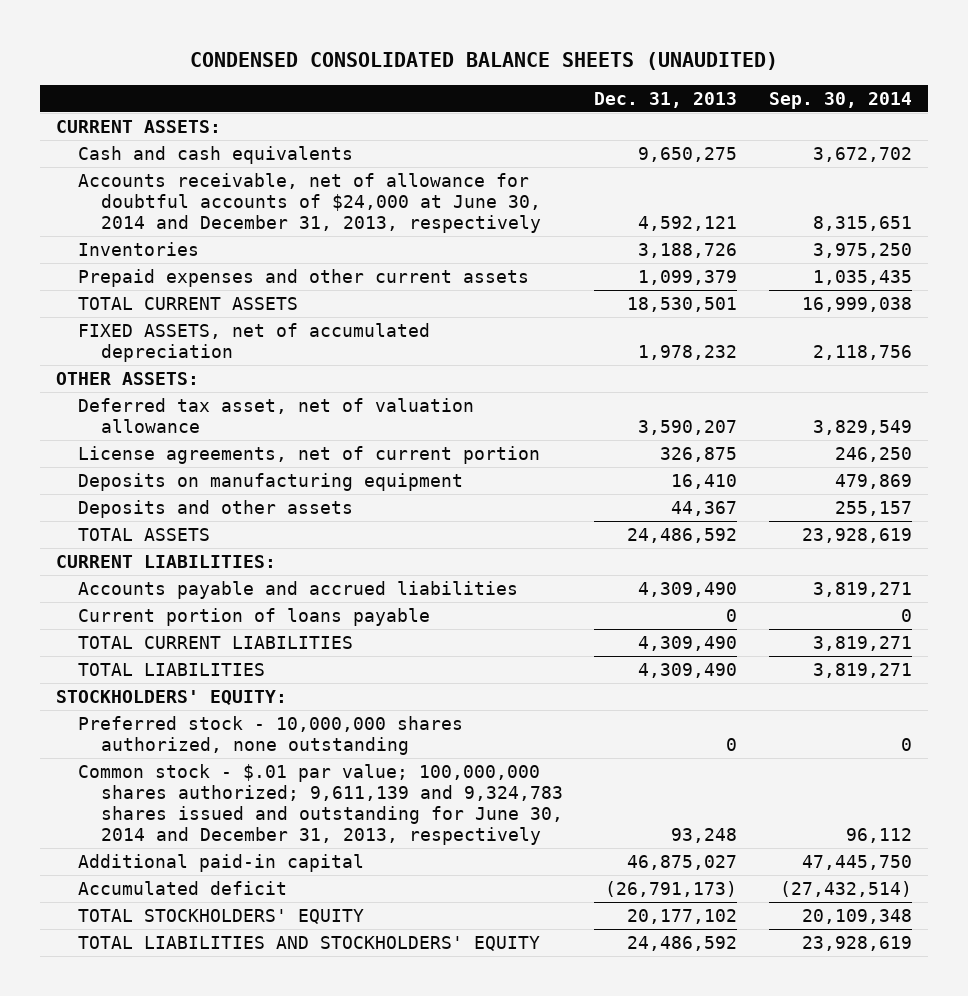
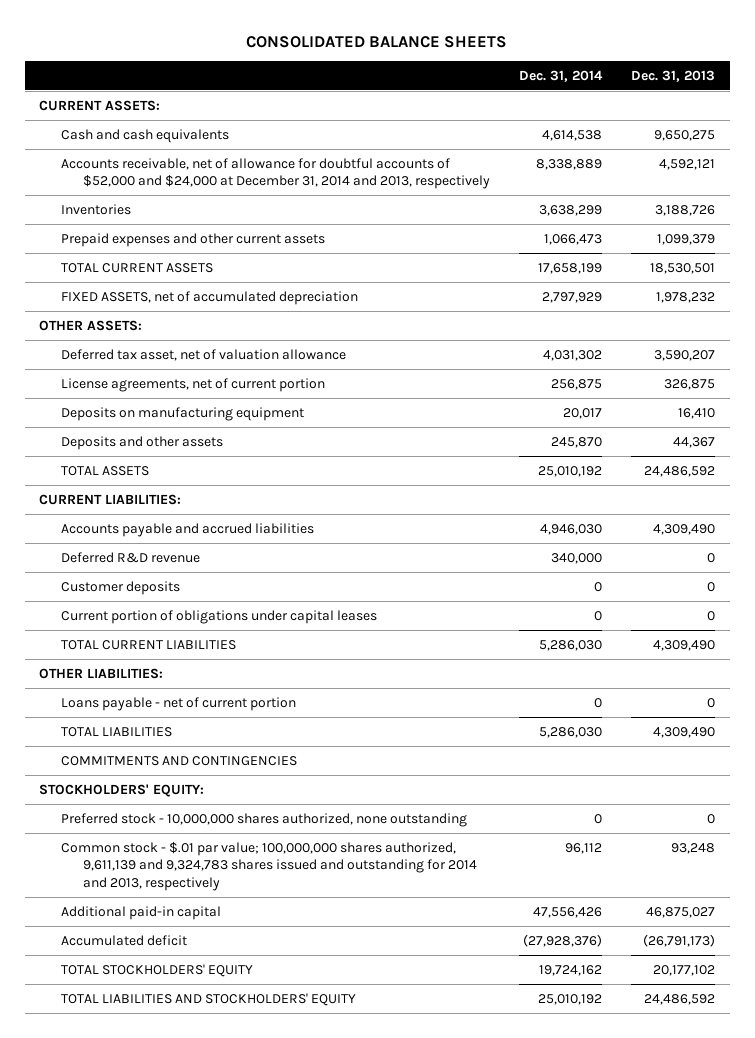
- CONDENSED CONSOLIDATED BALANCE SHEETS (UNAUDITED)
+ CONSOLIDATED BALANCE SHEETS
- | Dec. 31, 2013 | Sep. 30, 2014
+ | Dec. 31, 2014 | Dec. 31, 2013
- Accounts receivable, net of allowance for doubtful accounts of $24,000 at June 30, 2014 and December 31, 2013, respectively | 4,592,121 | 8,315,651
+ Accounts receivable, net of allowance for doubtful accounts of $52,000 and $24,000 at December 31, 2014 and 2013, respectively | 8,338,889 | 4,592,121
- Current portion of loans payable | 0 | 0
+ Deferred R&D revenue | 340,000 | 0
+ Customer deposits | 0 | 0
+ Current portion of obligations under capital leases | 0 | 0
+ OTHER LIABILITIES:
+ Loans payable - net of current portion | 0 | 0
+ COMMITMENTS AND CONTINGENCIES
- Common stock - $.01 par value; 100,000,000 shares authorized; 9,611,139 and 9,324,783 shares issued and outstanding for June 30, 2014 and December 31, 2013, respectively | 93,248 | 96,112
+ Common stock - $.01 par value; 100,000,000 shares authorized, 9,611,139 and 9,324,783 shares issued and outstanding for 2014 and 2013, respectively | 96,112 | 93,248

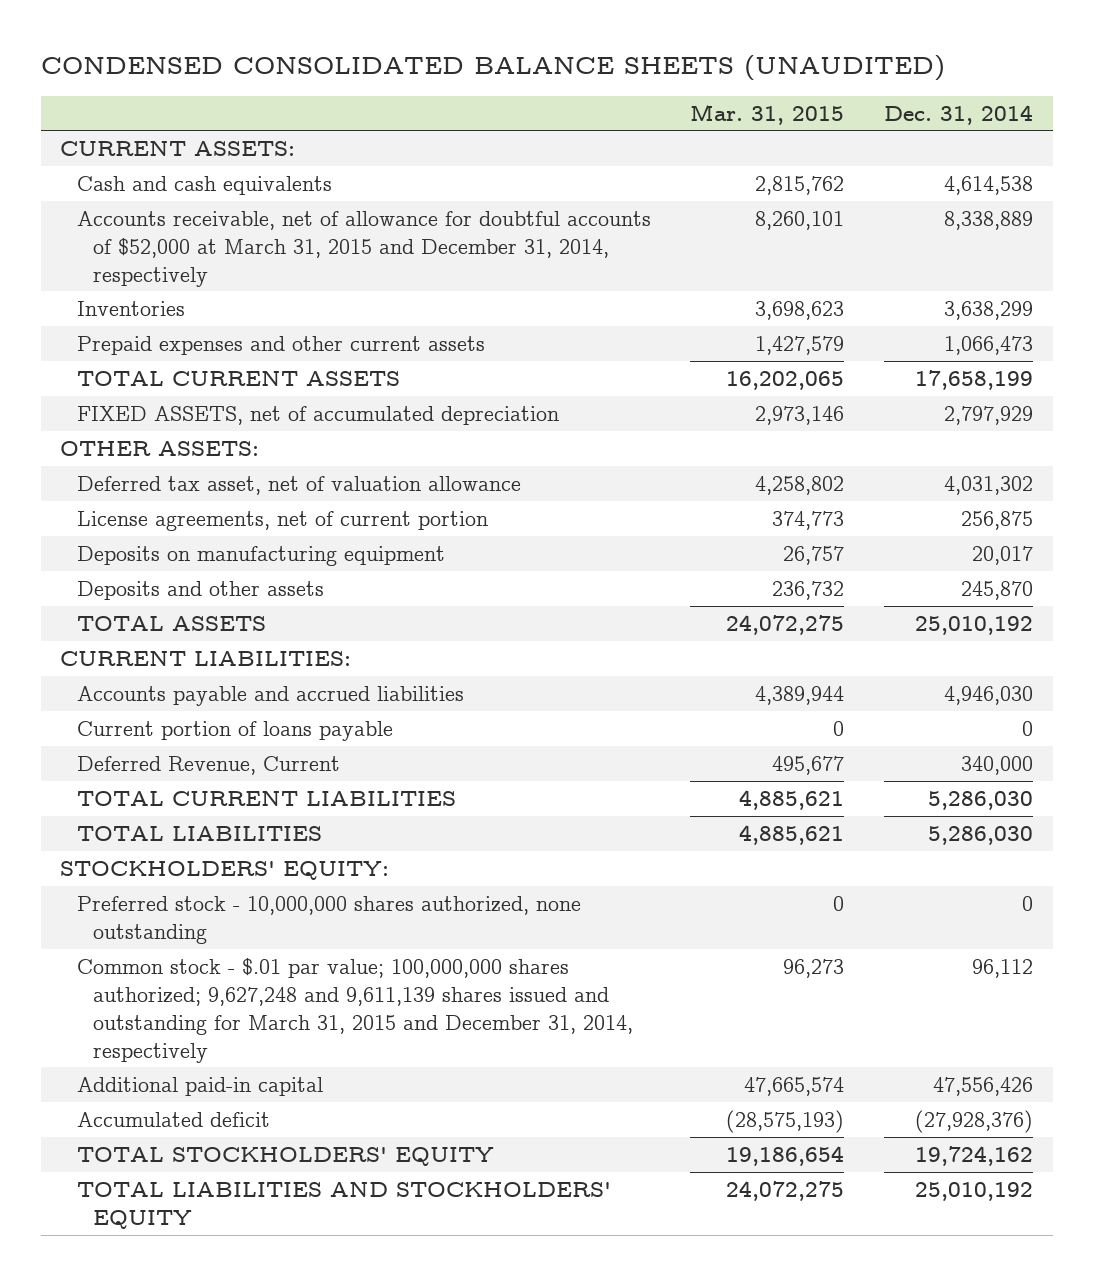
- CONSOLIDATED BALANCE SHEETS
+ CONDENSED CONSOLIDATED BALANCE SHEETS (UNAUDITED)
- | Dec. 31, 2014 | Dec. 31, 2013
+ | Mar. 31, 2015 | Dec. 31, 2014
- Accounts receivable, net of allowance for doubtful accounts of $52,000 and $24,000 at December 31, 2014 and 2013, respectively | 8,338,889 | 4,592,121
+ Accounts receivable, net of allowance for doubtful accounts of $52,000 at March 31, 2015 and December 31, 2014, respectively | 8,260,101 | 8,338,889
- Deferred R&D revenue | 340,000 | 0
- Customer deposits | 0 | 0
- Current portion of obligations under capital leases | 0 | 0
+ Current portion of loans payable | 0 | 0
+ Deferred Revenue, Current | 495,677 | 340,000
- OTHER LIABILITIES:
- Loans payable - net of current portion | 0 | 0
- COMMITMENTS AND CONTINGENCIES
- Common stock - $.01 par value; 100,000,000 shares authorized, 9,611,139 and 9,324,783 shares issued and outstanding for 2014 and 2013, respectively | 96,112 | 93,248
+ Common stock - $.01 par value; 100,000,000 shares authorized; 9,627,248 and 9,611,139 shares issued and outstanding for March 31, 2015 and December 31, 2014, respectively | 96,273 | 96,112

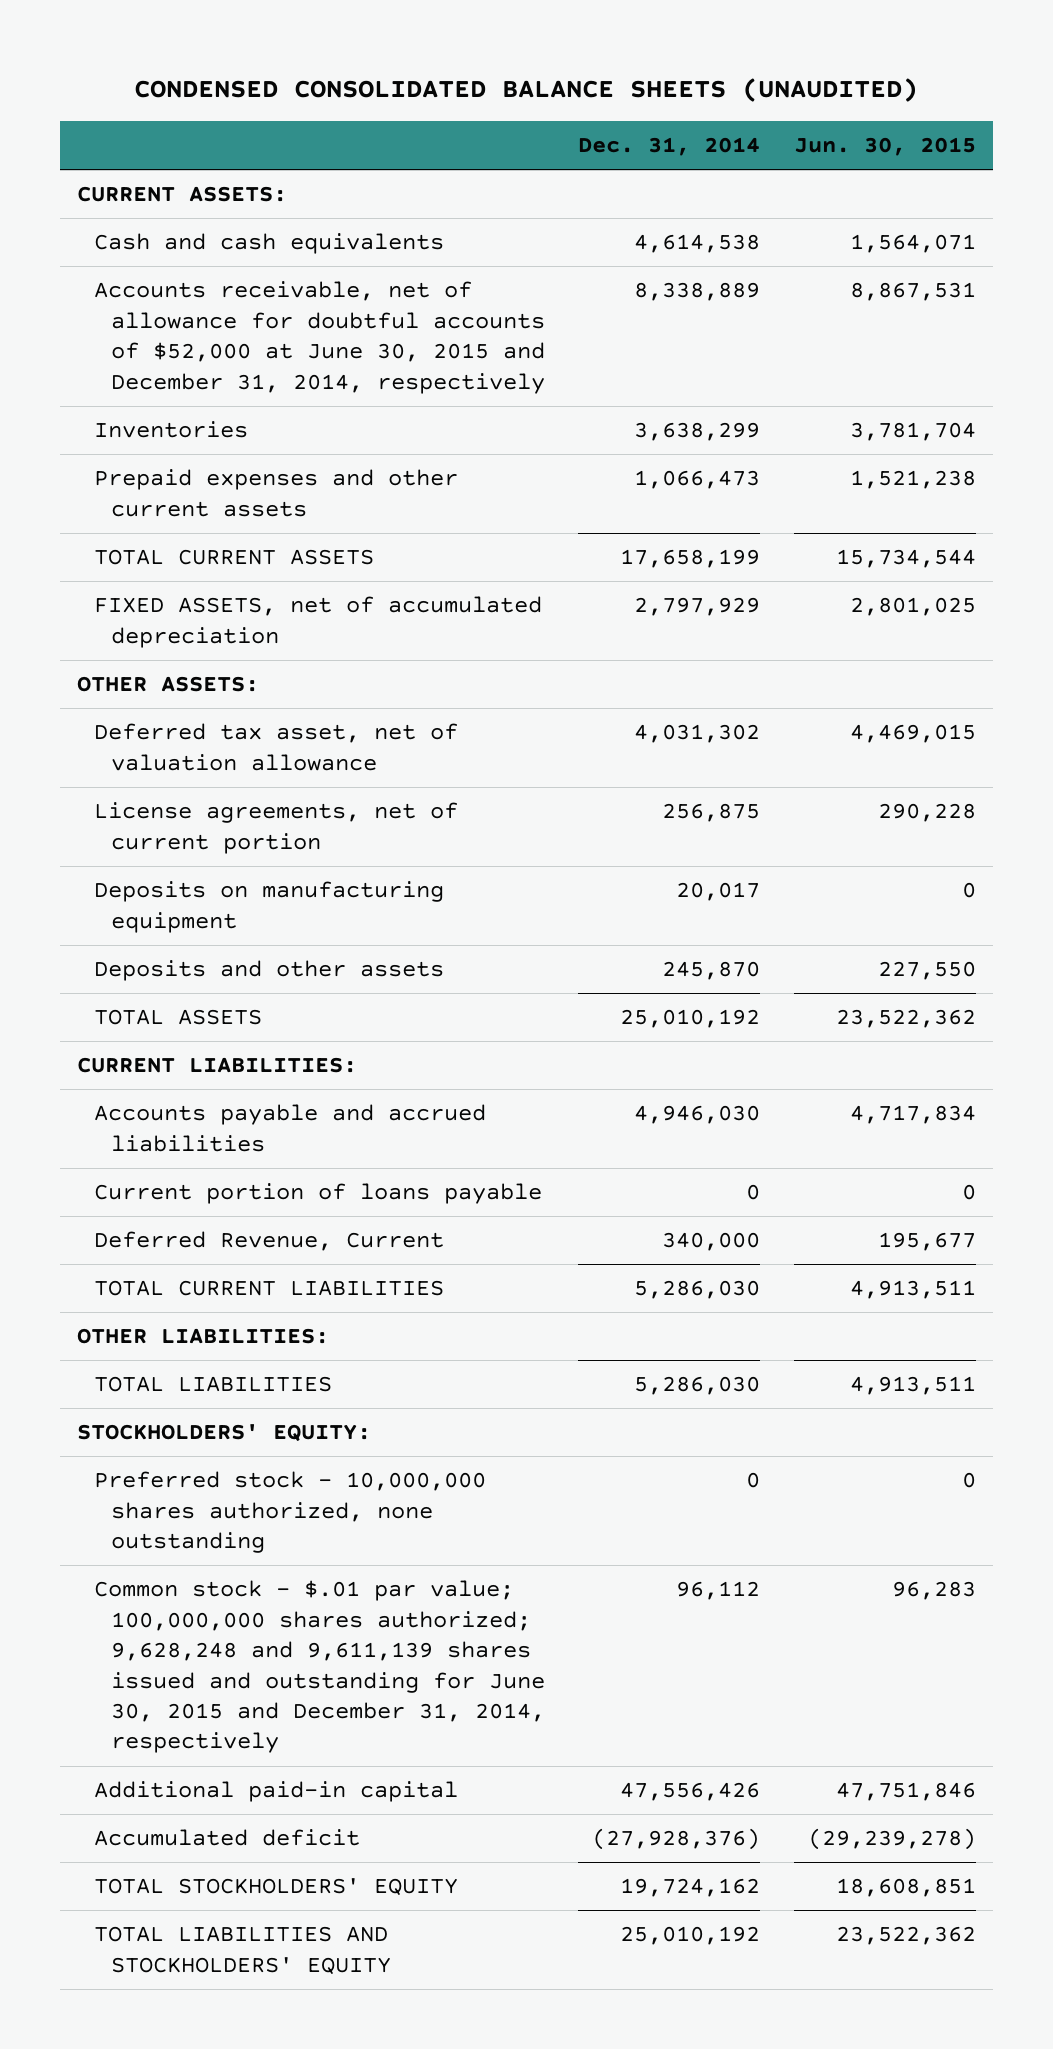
- | Mar. 31, 2015 | Dec. 31, 2014
+ | Dec. 31, 2014 | Jun. 30, 2015
- Accounts receivable, net of allowance for doubtful accounts of $52,000 at March 31, 2015 and December 31, 2014, respectively | 8,260,101 | 8,338,889
+ Accounts receivable, net of allowance for doubtful accounts of $52,000 at June 30, 2015 and December 31, 2014, respectively | 8,338,889 | 8,867,531
+ OTHER LIABILITIES:
- Common stock - $.01 par value; 100,000,000 shares authorized; 9,627,248 and 9,611,139 shares issued and outstanding for March 31, 2015 and December 31, 2014, respectively | 96,273 | 96,112
+ Common stock - $.01 par value; 100,000,000 shares authorized; 9,628,248 and 9,611,139 shares issued and outstanding for June 30, 2015 and December 31, 2014, respectively | 96,112 | 96,283

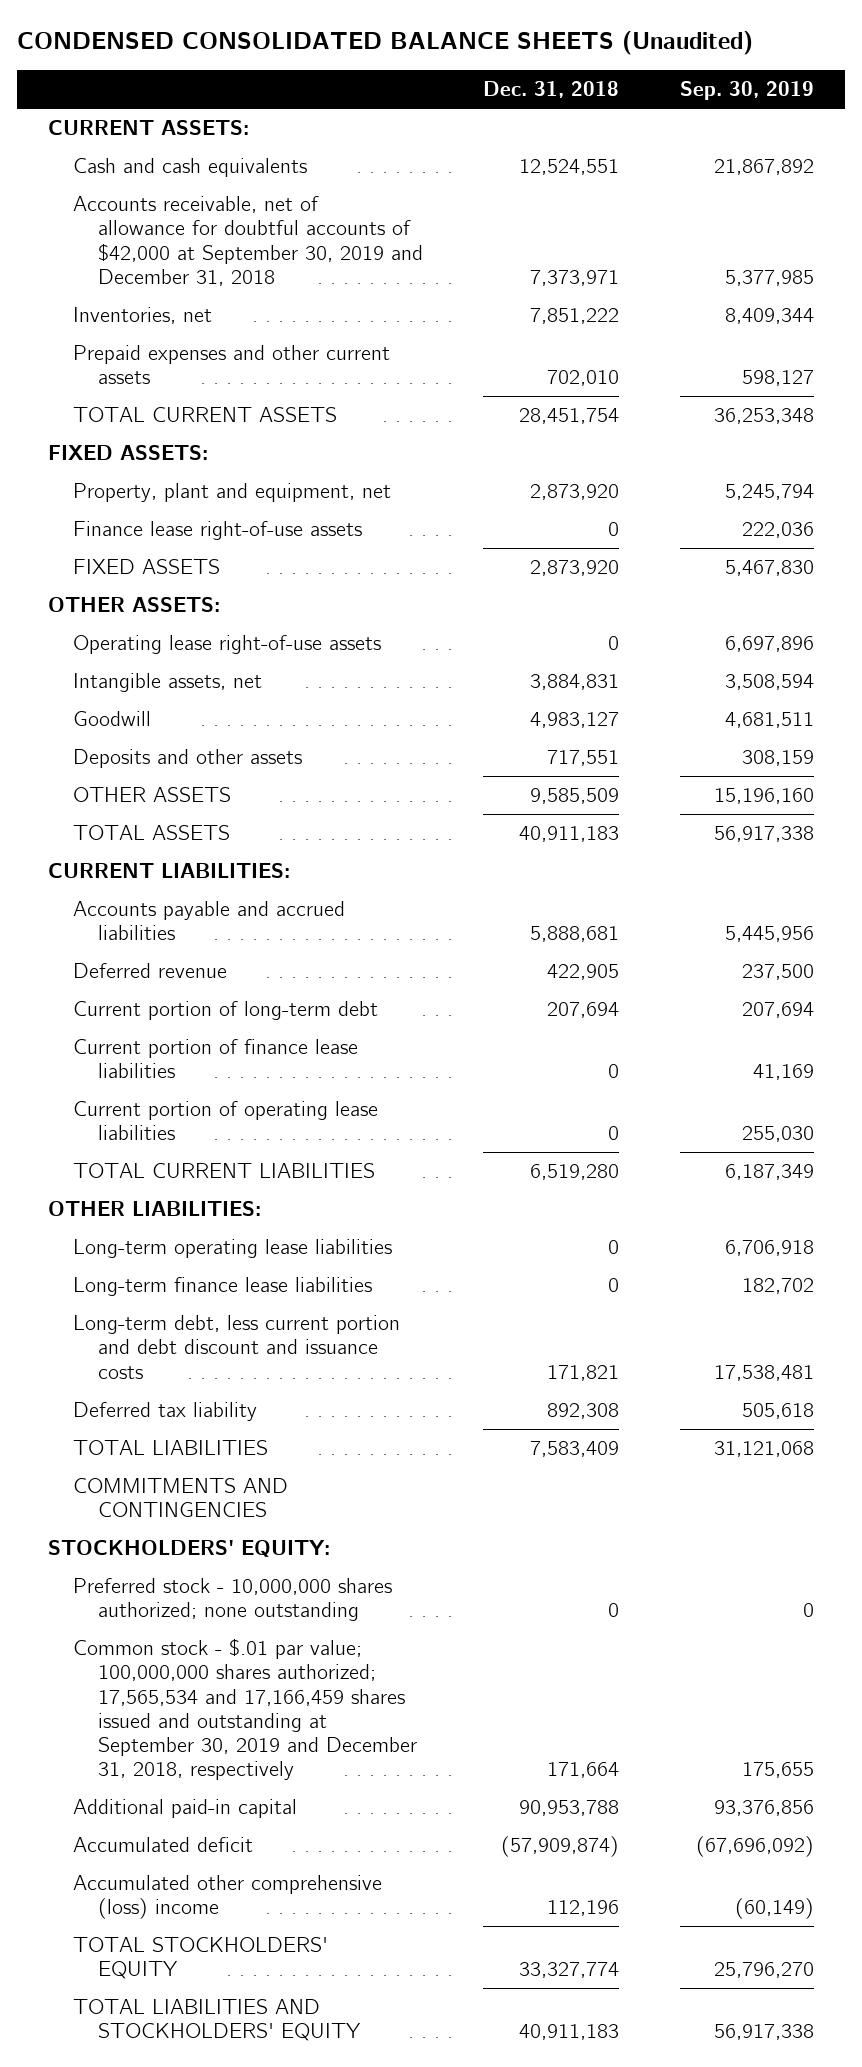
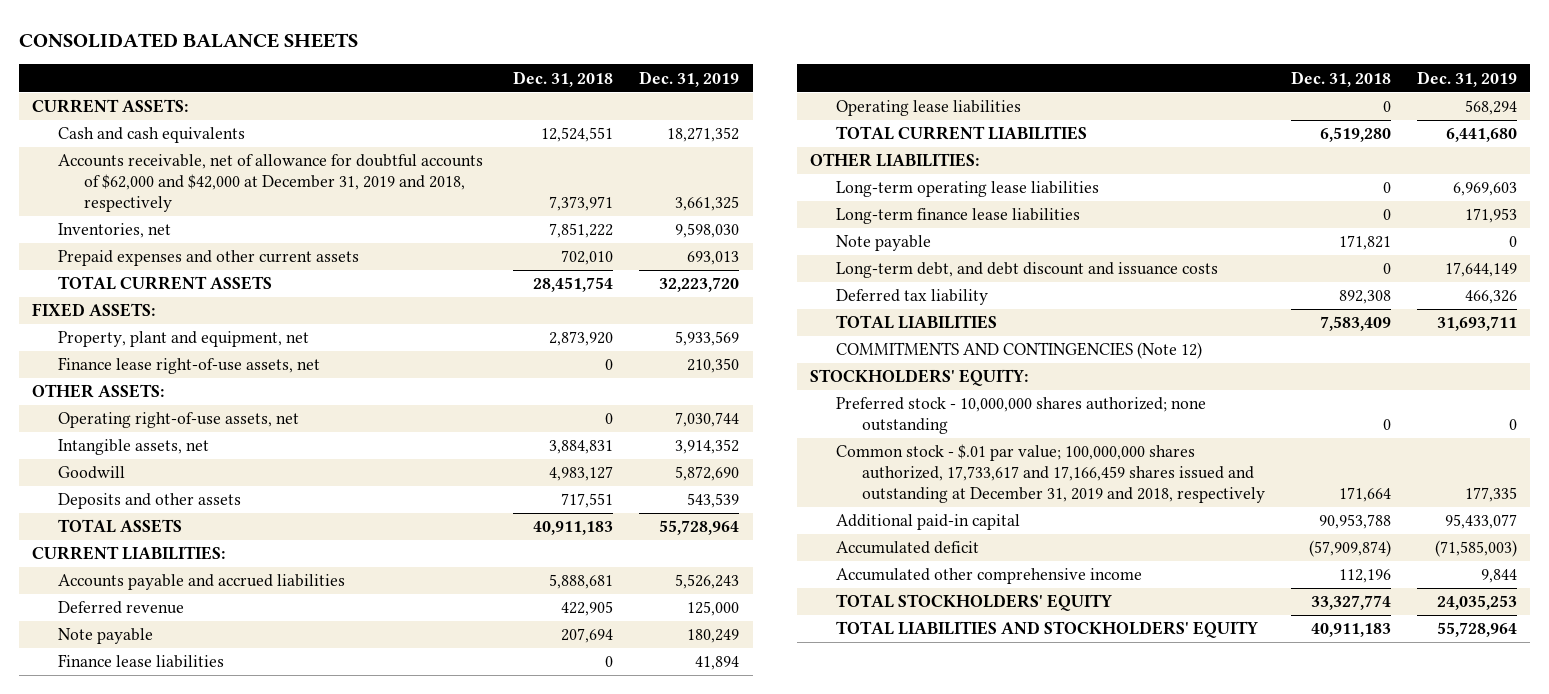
- CONDENSED CONSOLIDATED BALANCE SHEETS (Unaudited)
+ CONSOLIDATED BALANCE SHEETS
- | Dec. 31, 2018 | Sep. 30, 2019
+ | Dec. 31, 2018 | Dec. 31, 2019
- Accounts receivable, net of allowance for doubtful accounts of $42,000 at September 30, 2019 and December 31, 2018 | 7,373,971 | 5,377,985
+ Accounts receivable, net of allowance for doubtful accounts of $62,000 and $42,000 at December 31, 2019 and 2018, respectively | 7,373,971 | 3,661,325
- Finance lease right-of-use assets | 0 | 222,036
- FIXED ASSETS | 2,873,920 | 5,467,830
+ Finance lease right-of-use assets, net | 0 | 210,350
- Operating lease right-of-use assets | 0 | 6,697,896
+ Operating right-of-use assets, net | 0 | 7,030,744
- OTHER ASSETS | 9,585,509 | 15,196,160
- Current portion of long-term debt | 207,694 | 207,694
- Current portion of finance lease liabilities | 0 | 41,169
- Current portion of operating lease liabilities | 0 | 255,030
+ Note payable | 207,694 | 180,249
+ Finance lease liabilities | 0 | 41,894
+ Operating lease liabilities | 0 | 568,294
- Long-term debt, less current portion and debt discount and issuance costs | 171,821 | 17,538,481
+ Note payable | 171,821 | 0
+ Long-term debt, and debt discount and issuance costs | 0 | 17,644,149
- COMMITMENTS AND CONTINGENCIES
+ COMMITMENTS AND CONTINGENCIES (Note 12)
- Common stock - $.01 par value; 100,000,000 shares authorized; 17,565,534 and 17,166,459 shares issued and outstanding at September 30, 2019 and December 31, 2018, respectively | 171,664 | 175,655
+ Common stock - $.01 par value; 100,000,000 shares authorized, 17,733,617 and 17,166,459 shares issued and outstanding at December 31, 2019 and 2018, respectively | 171,664 | 177,335
- Accumulated other comprehensive (loss) income | 112,196 | (60,149)
+ Accumulated other comprehensive income | 112,196 | 9,844

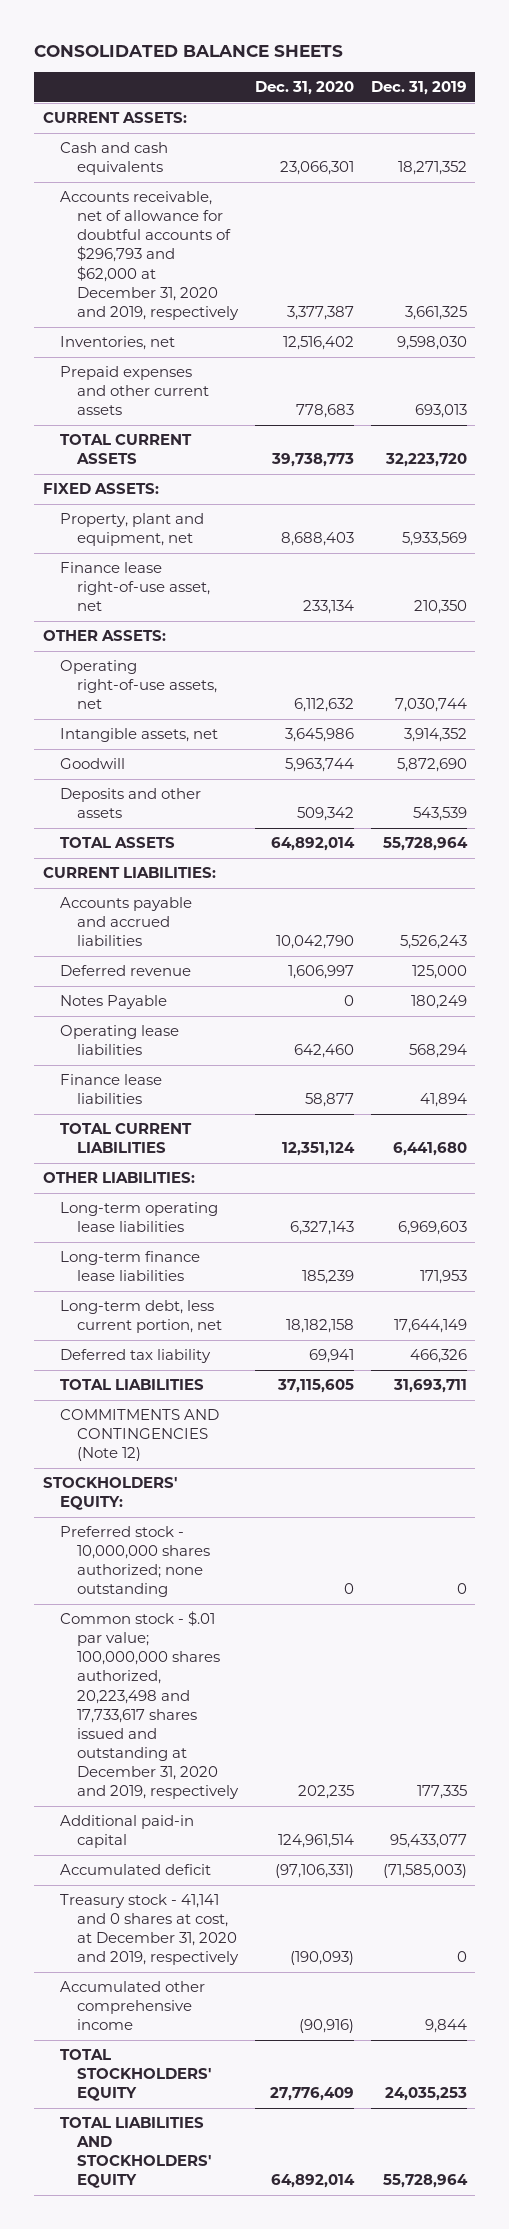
- | Dec. 31, 2018 | Dec. 31, 2019
+ | Dec. 31, 2020 | Dec. 31, 2019
- Accounts receivable, net of allowance for doubtful accounts of $62,000 and $42,000 at December 31, 2019 and 2018, respectively | 7,373,971 | 3,661,325
+ Accounts receivable, net of allowance for doubtful accounts of $296,793 and $62,000 at December 31, 2020 and 2019, respectively | 3,377,387 | 3,661,325
- Finance lease right-of-use assets, net | 0 | 210,350
+ Finance lease right-of-use asset, net | 233,134 | 210,350
- Note payable | 207,694 | 180,249
+ Notes Payable | 0 | 180,249
moved down: Finance lease liabilities | 58,877 | 41,894
- Note payable | 171,821 | 0
- Long-term debt, and debt discount and issuance costs | 0 | 17,644,149
+ Long-term debt, less current portion, net | 18,182,158 | 17,644,149
- Common stock - $.01 par value; 100,000,000 shares authorized, 17,733,617 and 17,166,459 shares issued and outstanding at December 31, 2019 and 2018, respectively | 171,664 | 177,335
+ Common stock - $.01 par value; 100,000,000 shares authorized, 20,223,498 and 17,733,617 shares issued and outstanding at December 31, 2020 and 2019, respectively | 202,235 | 177,335
+ Treasury stock - 41,141 and 0 shares at cost, at December 31, 2020 and 2019, respectively | (190,093) | 0

